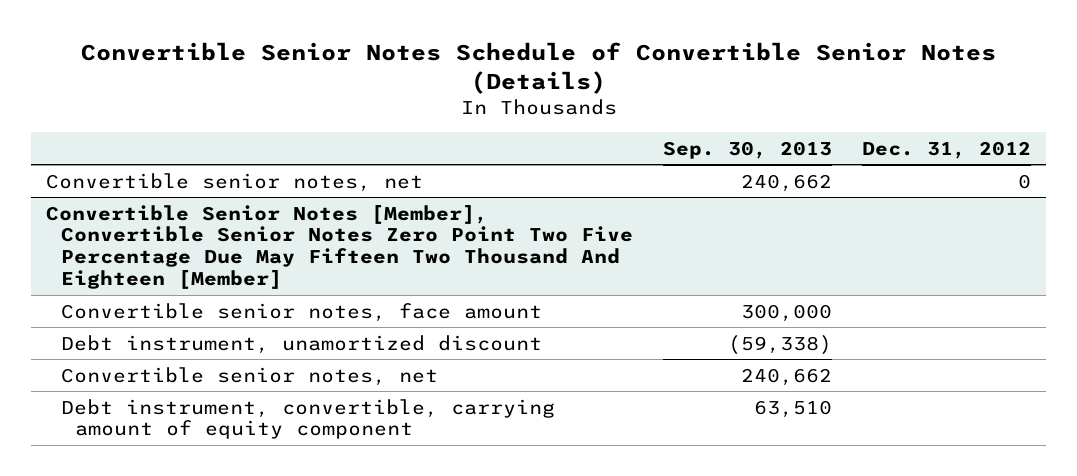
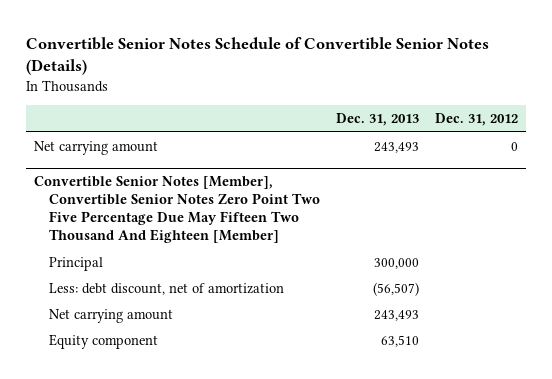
- | Sep. 30, 2013 | Dec. 31, 2012
+ | Dec. 31, 2013 | Dec. 31, 2012
- Convertible senior notes, net | 240,662 | 0
+ Net carrying amount | 243,493 | 0
@ Convertible Senior Notes [Member], Convertible Senior Notes Zero Point Two Five Percentage Due May Fifteen Two Thousand And Eighteen [Member]
- Convertible senior notes, face amount | 300,000 |
- Debt instrument, unamortized discount | (59,338) |
- Convertible senior notes, net | 240,662 |
- Debt instrument, convertible, carrying amount of equity component | 63,510 |
+ Principal | 300,000 |
+ Less: debt discount, net of amortization | (56,507) |
+ Net carrying amount | 243,493 |
+ Equity component | 63,510 |

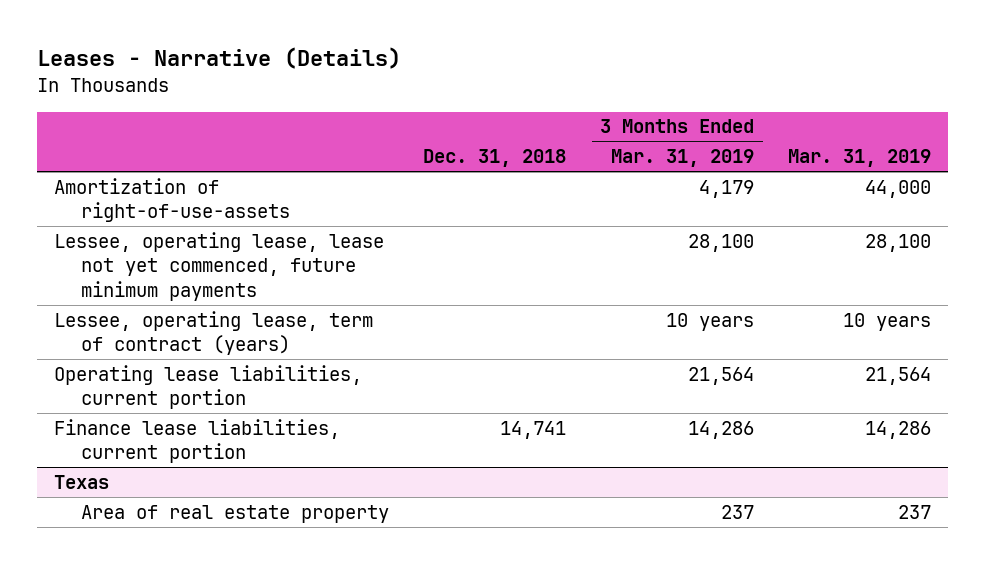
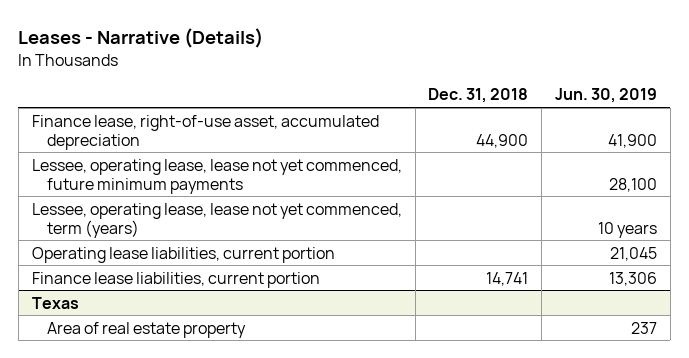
- | Dec. 31, 2018 | 3 Months Ended Mar. 31, 2019 | Mar. 31, 2019
+ | Dec. 31, 2018 | Jun. 30, 2019
- Amortization of right-of-use-assets | | 4,179 | 44,000
+ Finance lease, right-of-use asset, accumulated depreciation | 44,900 | 41,900
- Lessee, operating lease, term of contract (years) | | 10 years | 10 years
+ Lessee, operating lease, lease not yet commenced, term (years) | | 10 years

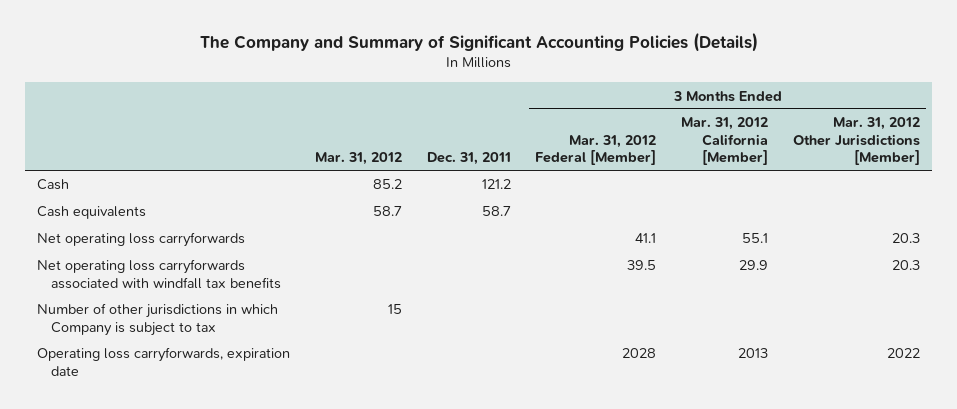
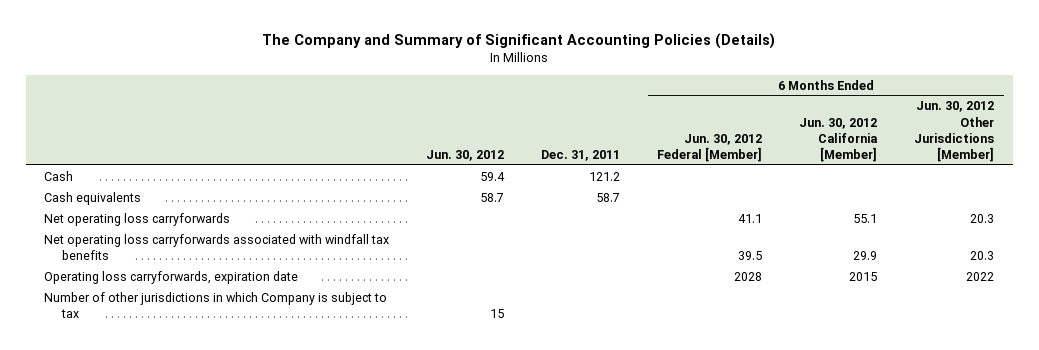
- | Mar. 31, 2012 | Dec. 31, 2011 | 3 Months Ended Mar. 31, 2012 Federal [Member] | 3 Months Ended Mar. 31, 2012 California [Member] | 3 Months Ended Mar. 31, 2012 Other Jurisdictions [Member]
+ | Jun. 30, 2012 | Dec. 31, 2011 | 6 Months Ended Jun. 30, 2012 Federal [Member] | 6 Months Ended Jun. 30, 2012 California [Member] | 6 Months Ended Jun. 30, 2012 Other Jurisdictions [Member]
moved down: Number of other jurisdictions in which Company is subject to tax | 15 | | | |

